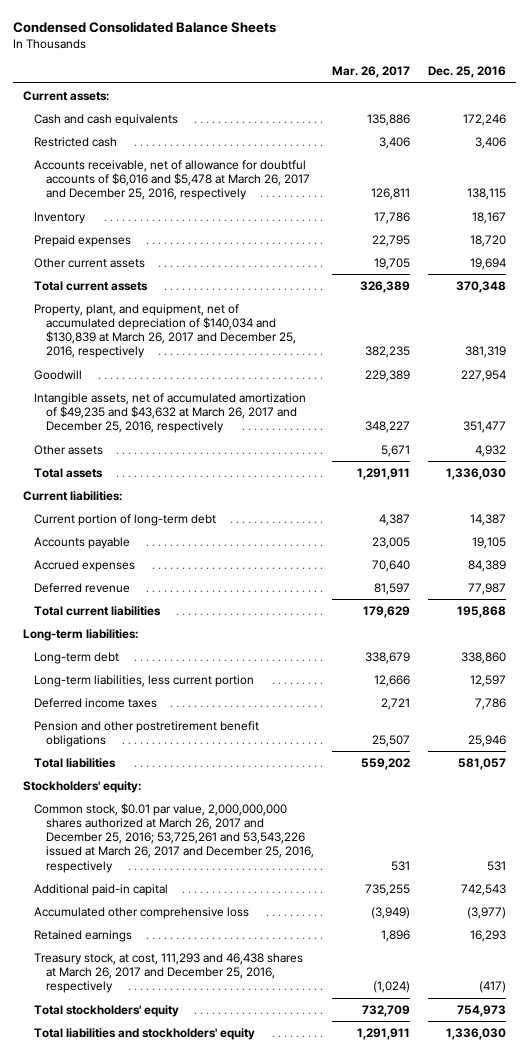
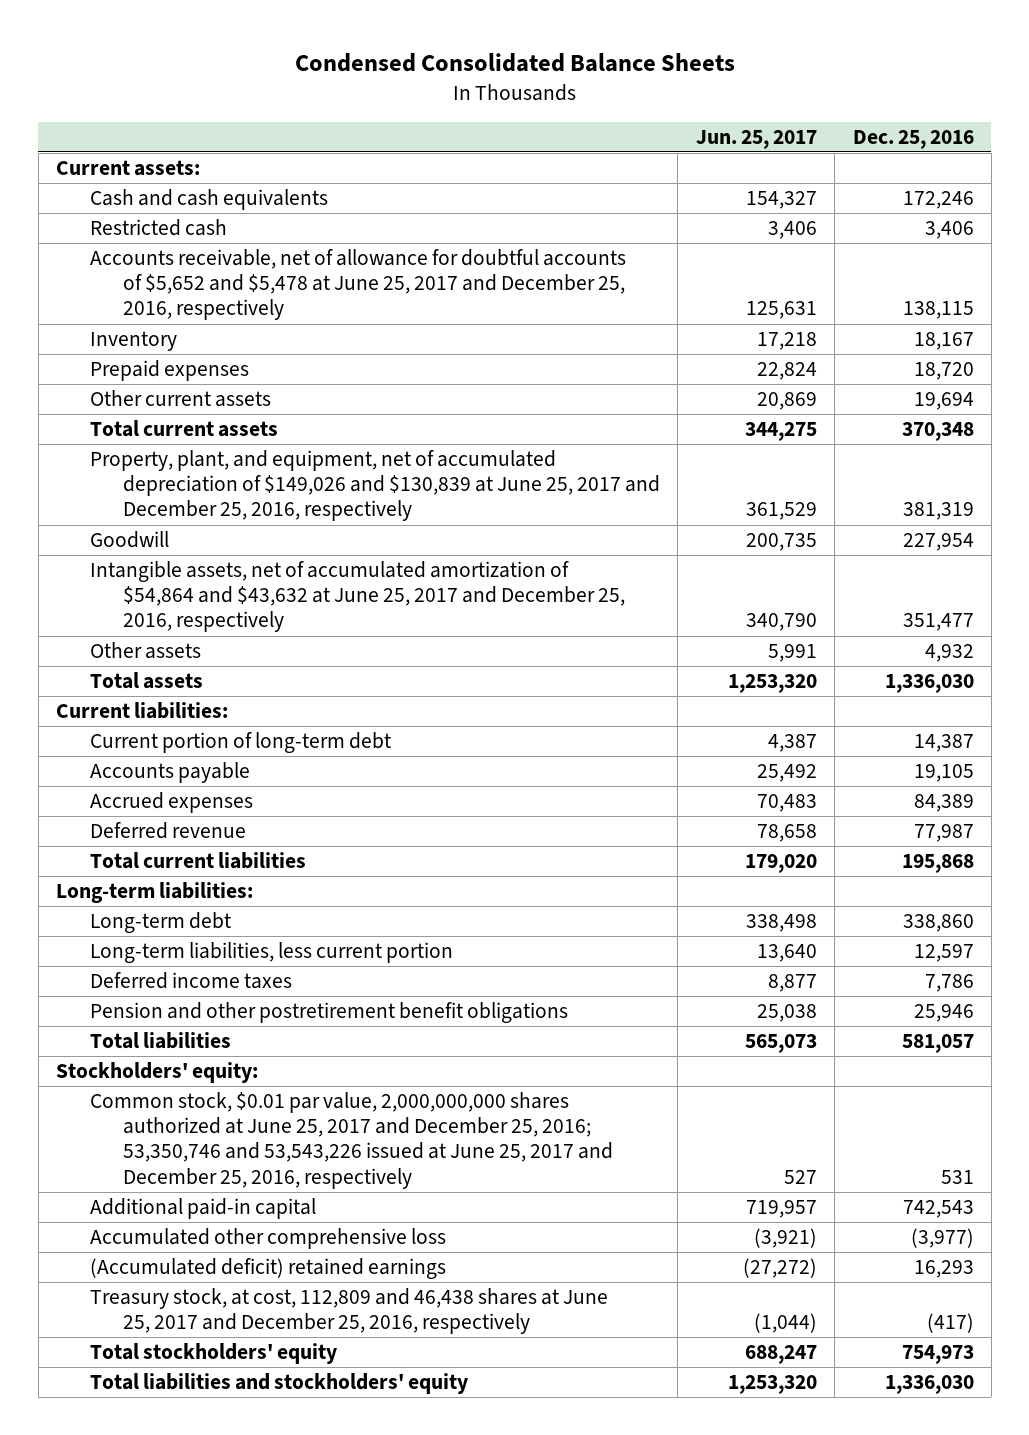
- | Mar. 26, 2017 | Dec. 25, 2016
+ | Jun. 25, 2017 | Dec. 25, 2016
- Accounts receivable, net of allowance for doubtful accounts of $6,016 and $5,478 at March 26, 2017 and December 25, 2016, respectively | 126,811 | 138,115
+ Accounts receivable, net of allowance for doubtful accounts of $5,652 and $5,478 at June 25, 2017 and December 25, 2016, respectively | 125,631 | 138,115
- Property, plant, and equipment, net of accumulated depreciation of $140,034 and $130,839 at March 26, 2017 and December 25, 2016, respectively | 382,235 | 381,319
+ Property, plant, and equipment, net of accumulated depreciation of $149,026 and $130,839 at June 25, 2017 and December 25, 2016, respectively | 361,529 | 381,319
- Intangible assets, net of accumulated amortization of $49,235 and $43,632 at March 26, 2017 and December 25, 2016, respectively | 348,227 | 351,477
+ Intangible assets, net of accumulated amortization of $54,864 and $43,632 at June 25, 2017 and December 25, 2016, respectively | 340,790 | 351,477
- Common stock, $0.01 par value, 2,000,000,000 shares authorized at March 26, 2017 and December 25, 2016; 53,725,261 and 53,543,226 issued at March 26, 2017 and December 25, 2016, respectively | 531 | 531
+ Common stock, $0.01 par value, 2,000,000,000 shares authorized at June 25, 2017 and December 25, 2016; 53,350,746 and 53,543,226 issued at June 25, 2017 and December 25, 2016, respectively | 527 | 531
- Retained earnings | 1,896 | 16,293
- Treasury stock, at cost, 111,293 and 46,438 shares at March 26, 2017 and December 25, 2016, respectively | (1,024) | (417)
+ (Accumulated deficit) retained earnings | (27,272) | 16,293
+ Treasury stock, at cost, 112,809 and 46,438 shares at June 25, 2017 and December 25, 2016, respectively | (1,044) | (417)

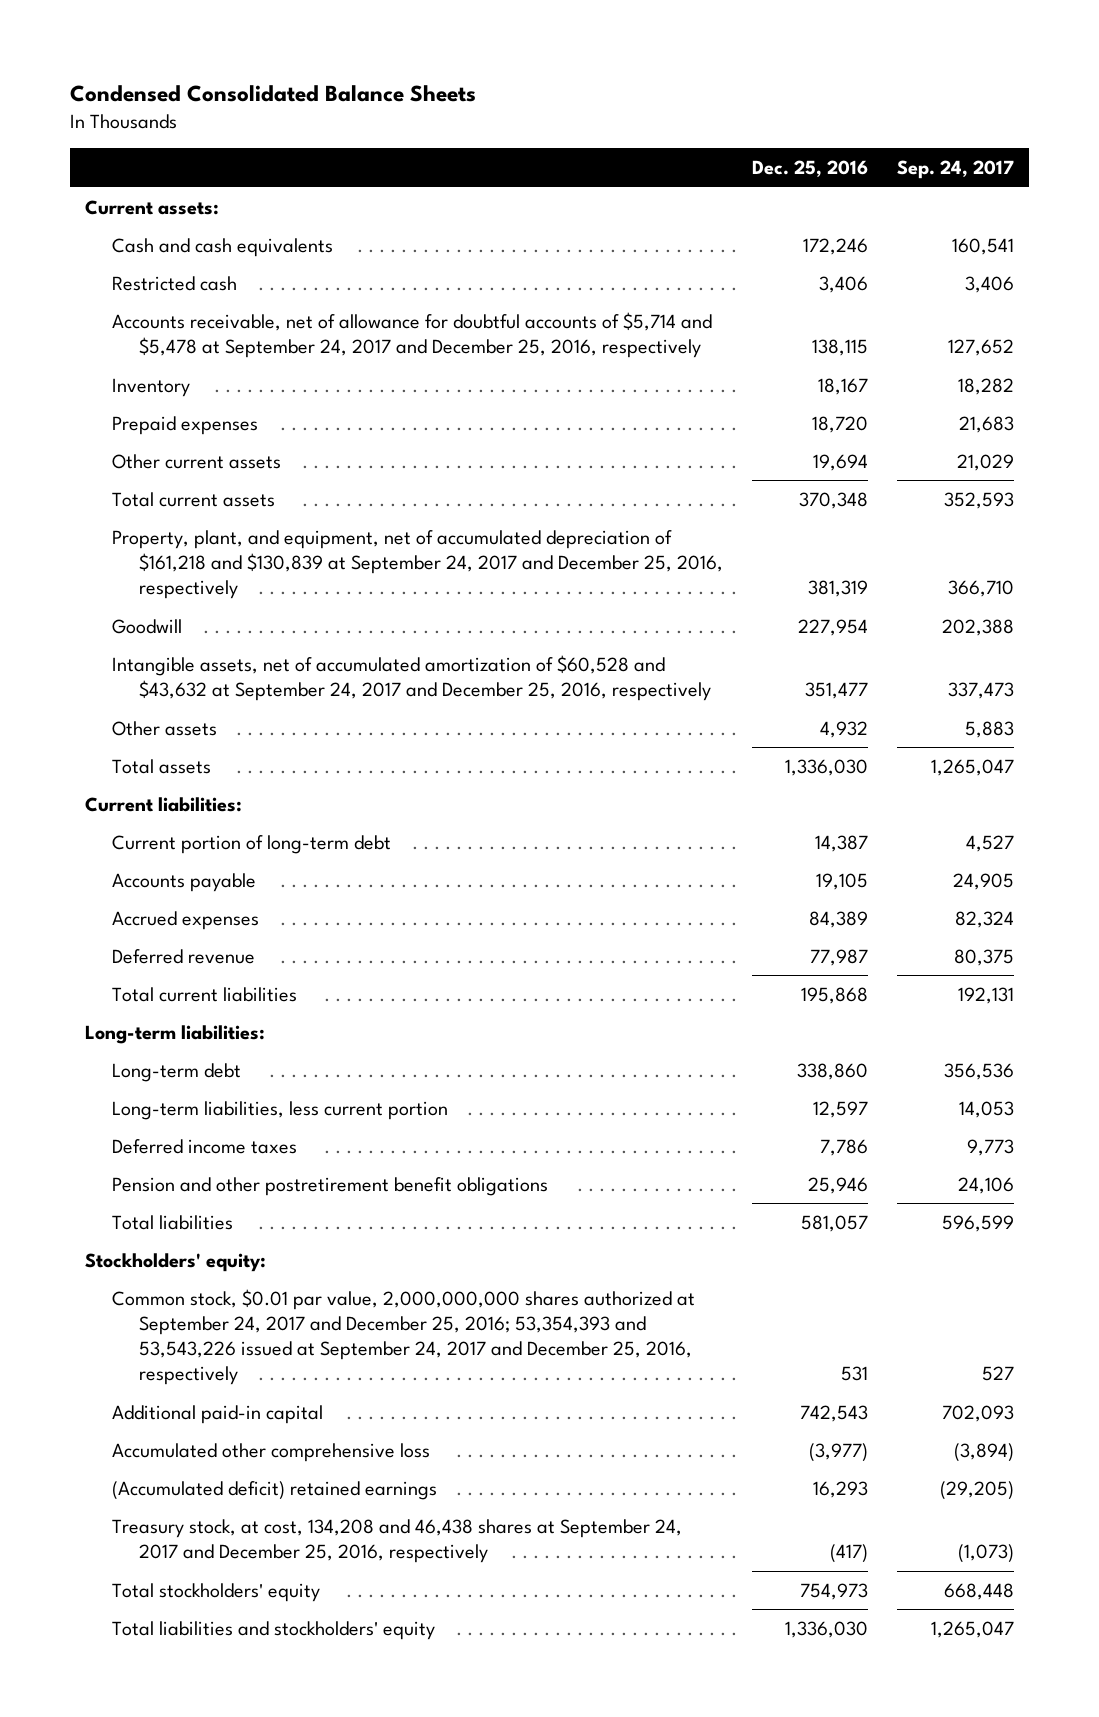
- | Jun. 25, 2017 | Dec. 25, 2016
+ | Dec. 25, 2016 | Sep. 24, 2017
- Accounts receivable, net of allowance for doubtful accounts of $5,652 and $5,478 at June 25, 2017 and December 25, 2016, respectively | 125,631 | 138,115
+ Accounts receivable, net of allowance for doubtful accounts of $5,714 and $5,478 at September 24, 2017 and December 25, 2016, respectively | 138,115 | 127,652
- Property, plant, and equipment, net of accumulated depreciation of $149,026 and $130,839 at June 25, 2017 and December 25, 2016, respectively | 361,529 | 381,319
+ Property, plant, and equipment, net of accumulated depreciation of $161,218 and $130,839 at September 24, 2017 and December 25, 2016, respectively | 381,319 | 366,710
- Intangible assets, net of accumulated amortization of $54,864 and $43,632 at June 25, 2017 and December 25, 2016, respectively | 340,790 | 351,477
+ Intangible assets, net of accumulated amortization of $60,528 and $43,632 at September 24, 2017 and December 25, 2016, respectively | 351,477 | 337,473
- Common stock, $0.01 par value, 2,000,000,000 shares authorized at June 25, 2017 and December 25, 2016; 53,350,746 and 53,543,226 issued at June 25, 2017 and December 25, 2016, respectively | 527 | 531
+ Common stock, $0.01 par value, 2,000,000,000 shares authorized at September 24, 2017 and December 25, 2016; 53,354,393 and 53,543,226 issued at September 24, 2017 and December 25, 2016, respectively | 531 | 527
- Treasury stock, at cost, 112,809 and 46,438 shares at June 25, 2017 and December 25, 2016, respectively | (1,044) | (417)
+ Treasury stock, at cost, 134,208 and 46,438 shares at September 24, 2017 and December 25, 2016, respectively | (417) | (1,073)

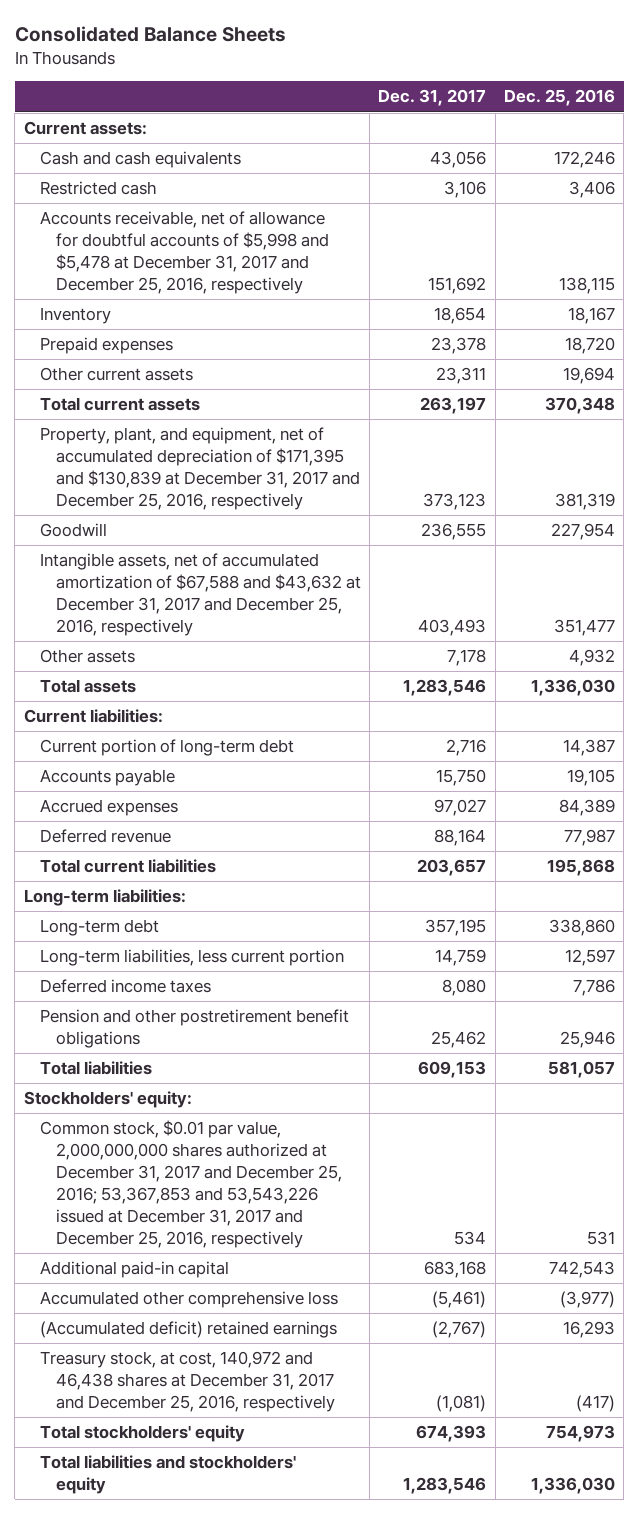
- Condensed Consolidated Balance Sheets
+ Consolidated Balance Sheets
- | Dec. 25, 2016 | Sep. 24, 2017
+ | Dec. 31, 2017 | Dec. 25, 2016
- Accounts receivable, net of allowance for doubtful accounts of $5,714 and $5,478 at September 24, 2017 and December 25, 2016, respectively | 138,115 | 127,652
+ Accounts receivable, net of allowance for doubtful accounts of $5,998 and $5,478 at December 31, 2017 and December 25, 2016, respectively | 151,692 | 138,115
- Property, plant, and equipment, net of accumulated depreciation of $161,218 and $130,839 at September 24, 2017 and December 25, 2016, respectively | 381,319 | 366,710
+ Property, plant, and equipment, net of accumulated depreciation of $171,395 and $130,839 at December 31, 2017 and December 25, 2016, respectively | 373,123 | 381,319
- Intangible assets, net of accumulated amortization of $60,528 and $43,632 at September 24, 2017 and December 25, 2016, respectively | 351,477 | 337,473
+ Intangible assets, net of accumulated amortization of $67,588 and $43,632 at December 31, 2017 and December 25, 2016, respectively | 403,493 | 351,477
- Common stock, $0.01 par value, 2,000,000,000 shares authorized at September 24, 2017 and December 25, 2016; 53,354,393 and 53,543,226 issued at September 24, 2017 and December 25, 2016, respectively | 531 | 527
+ Common stock, $0.01 par value, 2,000,000,000 shares authorized at December 31, 2017 and December 25, 2016; 53,367,853 and 53,543,226 issued at December 31, 2017 and December 25, 2016, respectively | 534 | 531
- Treasury stock, at cost, 134,208 and 46,438 shares at September 24, 2017 and December 25, 2016, respectively | (417) | (1,073)
+ Treasury stock, at cost, 140,972 and 46,438 shares at December 31, 2017 and December 25, 2016, respectively | (1,081) | (417)

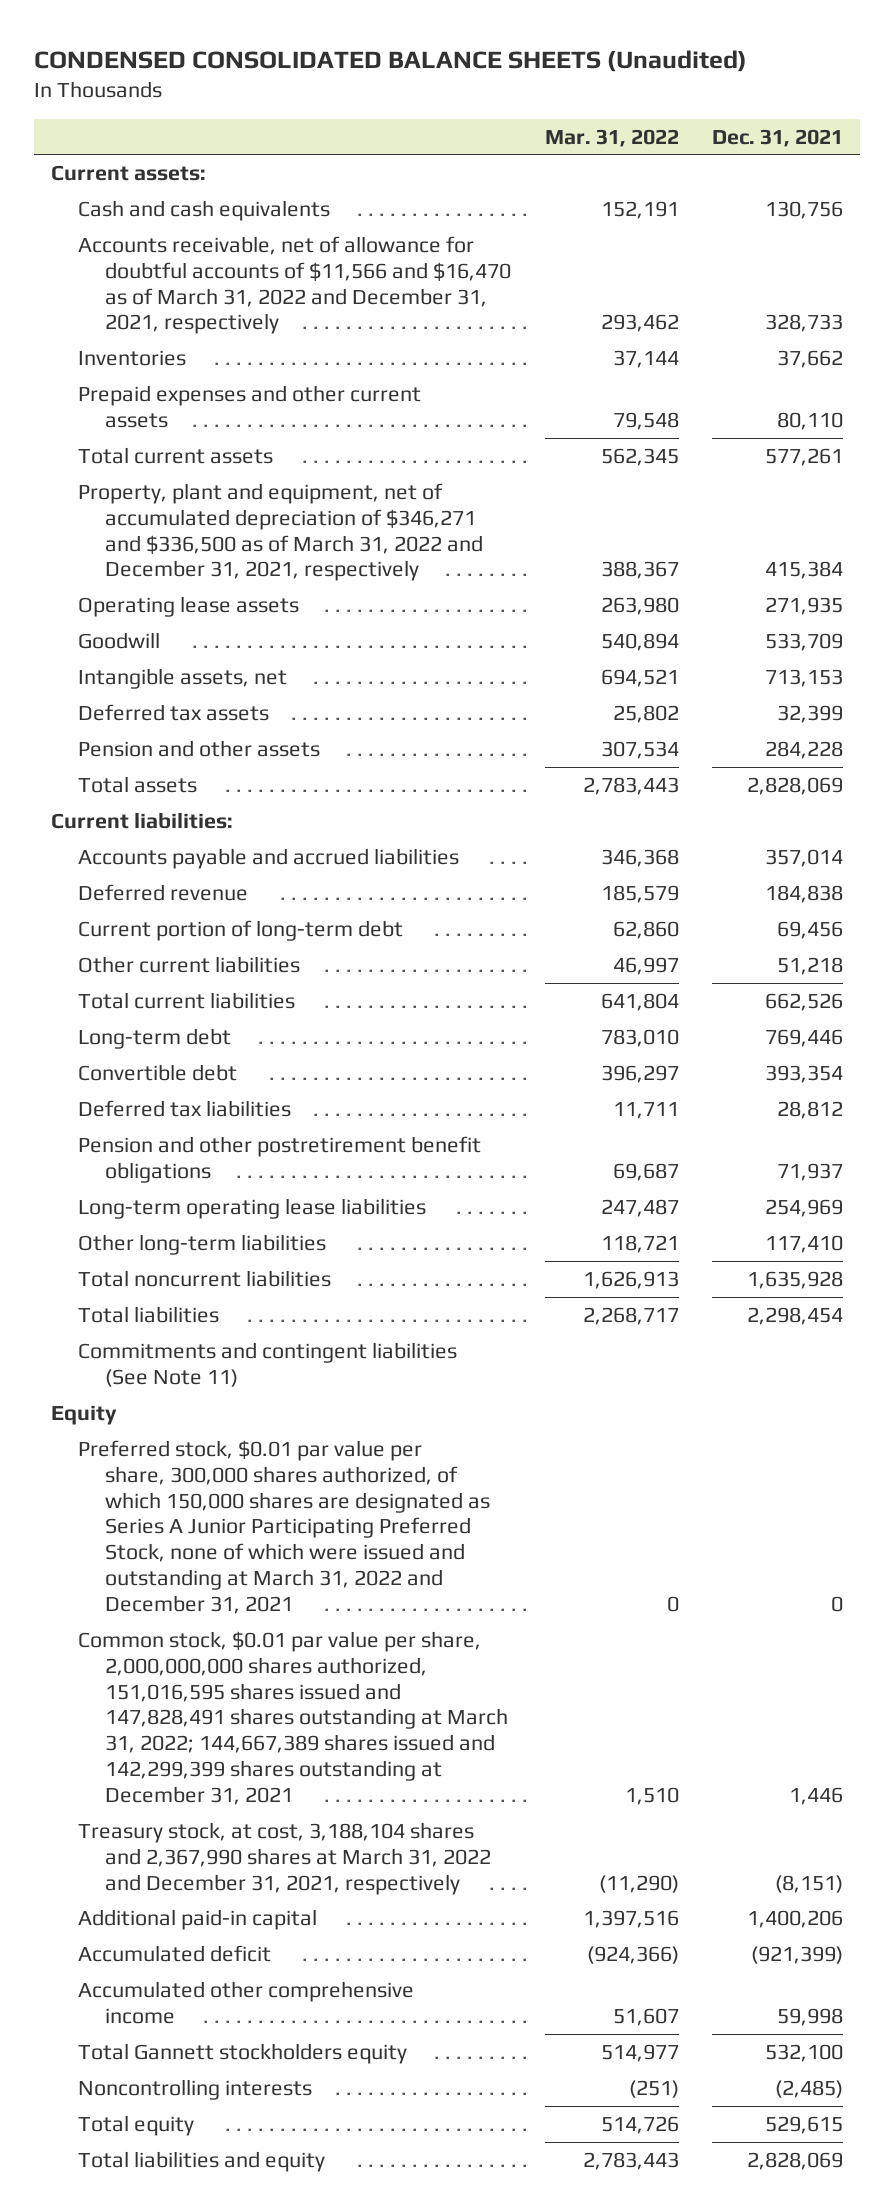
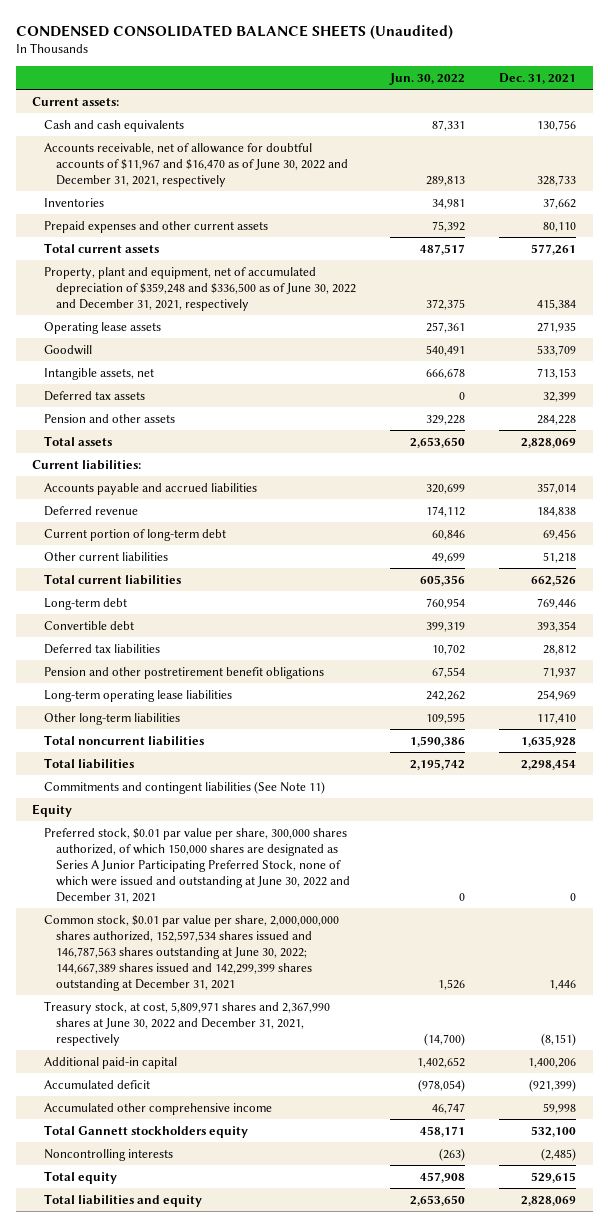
- | Mar. 31, 2022 | Dec. 31, 2021
+ | Jun. 30, 2022 | Dec. 31, 2021
- Accounts receivable, net of allowance for doubtful accounts of $11,566 and $16,470 as of March 31, 2022 and December 31, 2021, respectively | 293,462 | 328,733
+ Accounts receivable, net of allowance for doubtful accounts of $11,967 and $16,470 as of June 30, 2022 and December 31, 2021, respectively | 289,813 | 328,733
- Property, plant and equipment, net of accumulated depreciation of $346,271 and $336,500 as of March 31, 2022 and December 31, 2021, respectively | 388,367 | 415,384
+ Property, plant and equipment, net of accumulated depreciation of $359,248 and $336,500 as of June 30, 2022 and December 31, 2021, respectively | 372,375 | 415,384
- Preferred stock, $0.01 par value per share, 300,000 shares authorized, of which 150,000 shares are designated as Series A Junior Participating Preferred Stock, none of which were issued and outstanding at March 31, 2022 and December 31, 2021 | 0 | 0
- Common stock, $0.01 par value per share, 2,000,000,000 shares authorized, 151,016,595 shares issued and 147,828,491 shares outstanding at March 31, 2022; 144,667,389 shares issued and 142,299,399 shares outstanding at December 31, 2021 | 1,510 | 1,446
- Treasury stock, at cost, 3,188,104 shares and 2,367,990 shares at March 31, 2022 and December 31, 2021, respectively | (11,290) | (8,151)
+ Preferred stock, $0.01 par value per share, 300,000 shares authorized, of which 150,000 shares are designated as Series A Junior Participating Preferred Stock, none of which were issued and outstanding at June 30, 2022 and December 31, 2021 | 0 | 0
+ Common stock, $0.01 par value per share, 2,000,000,000 shares authorized, 152,597,534 shares issued and 146,787,563 shares outstanding at June 30, 2022; 144,667,389 shares issued and 142,299,399 shares outstanding at December 31, 2021 | 1,526 | 1,446
+ Treasury stock, at cost, 5,809,971 shares and 2,367,990 shares at June 30, 2022 and December 31, 2021, respectively | (14,700) | (8,151)

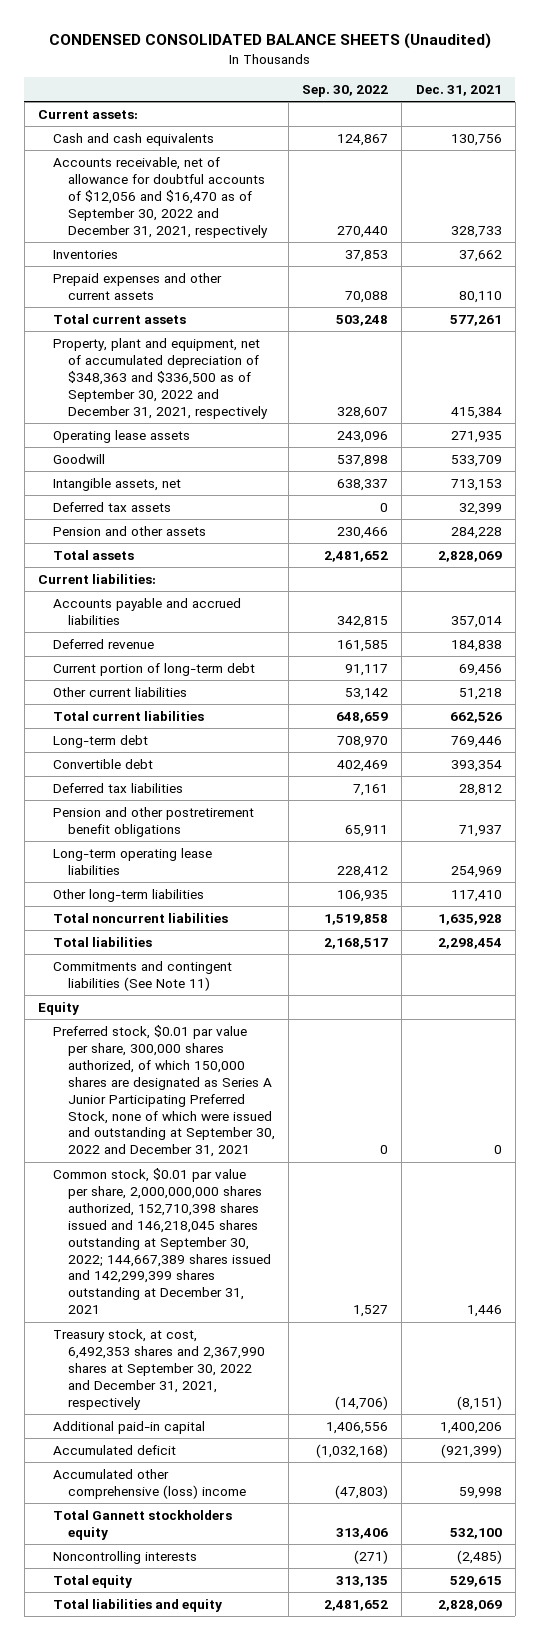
- | Jun. 30, 2022 | Dec. 31, 2021
+ | Sep. 30, 2022 | Dec. 31, 2021
- Accounts receivable, net of allowance for doubtful accounts of $11,967 and $16,470 as of June 30, 2022 and December 31, 2021, respectively | 289,813 | 328,733
+ Accounts receivable, net of allowance for doubtful accounts of $12,056 and $16,470 as of September 30, 2022 and December 31, 2021, respectively | 270,440 | 328,733
- Property, plant and equipment, net of accumulated depreciation of $359,248 and $336,500 as of June 30, 2022 and December 31, 2021, respectively | 372,375 | 415,384
+ Property, plant and equipment, net of accumulated depreciation of $348,363 and $336,500 as of September 30, 2022 and December 31, 2021, respectively | 328,607 | 415,384
- Preferred stock, $0.01 par value per share, 300,000 shares authorized, of which 150,000 shares are designated as Series A Junior Participating Preferred Stock, none of which were issued and outstanding at June 30, 2022 and December 31, 2021 | 0 | 0
- Common stock, $0.01 par value per share, 2,000,000,000 shares authorized, 152,597,534 shares issued and 146,787,563 shares outstanding at June 30, 2022; 144,667,389 shares issued and 142,299,399 shares outstanding at December 31, 2021 | 1,526 | 1,446
- Treasury stock, at cost, 5,809,971 shares and 2,367,990 shares at June 30, 2022 and December 31, 2021, respectively | (14,700) | (8,151)
+ Preferred stock, $0.01 par value per share, 300,000 shares authorized, of which 150,000 shares are designated as Series A Junior Participating Preferred Stock, none of which were issued and outstanding at September 30, 2022 and December 31, 2021 | 0 | 0
+ Common stock, $0.01 par value per share, 2,000,000,000 shares authorized, 152,710,398 shares issued and 146,218,045 shares outstanding at September 30, 2022; 144,667,389 shares issued and 142,299,399 shares outstanding at December 31, 2021 | 1,527 | 1,446
+ Treasury stock, at cost, 6,492,353 shares and 2,367,990 shares at September 30, 2022 and December 31, 2021, respectively | (14,706) | (8,151)
- Accumulated other comprehensive income | 46,747 | 59,998
+ Accumulated other comprehensive (loss) income | (47,803) | 59,998

